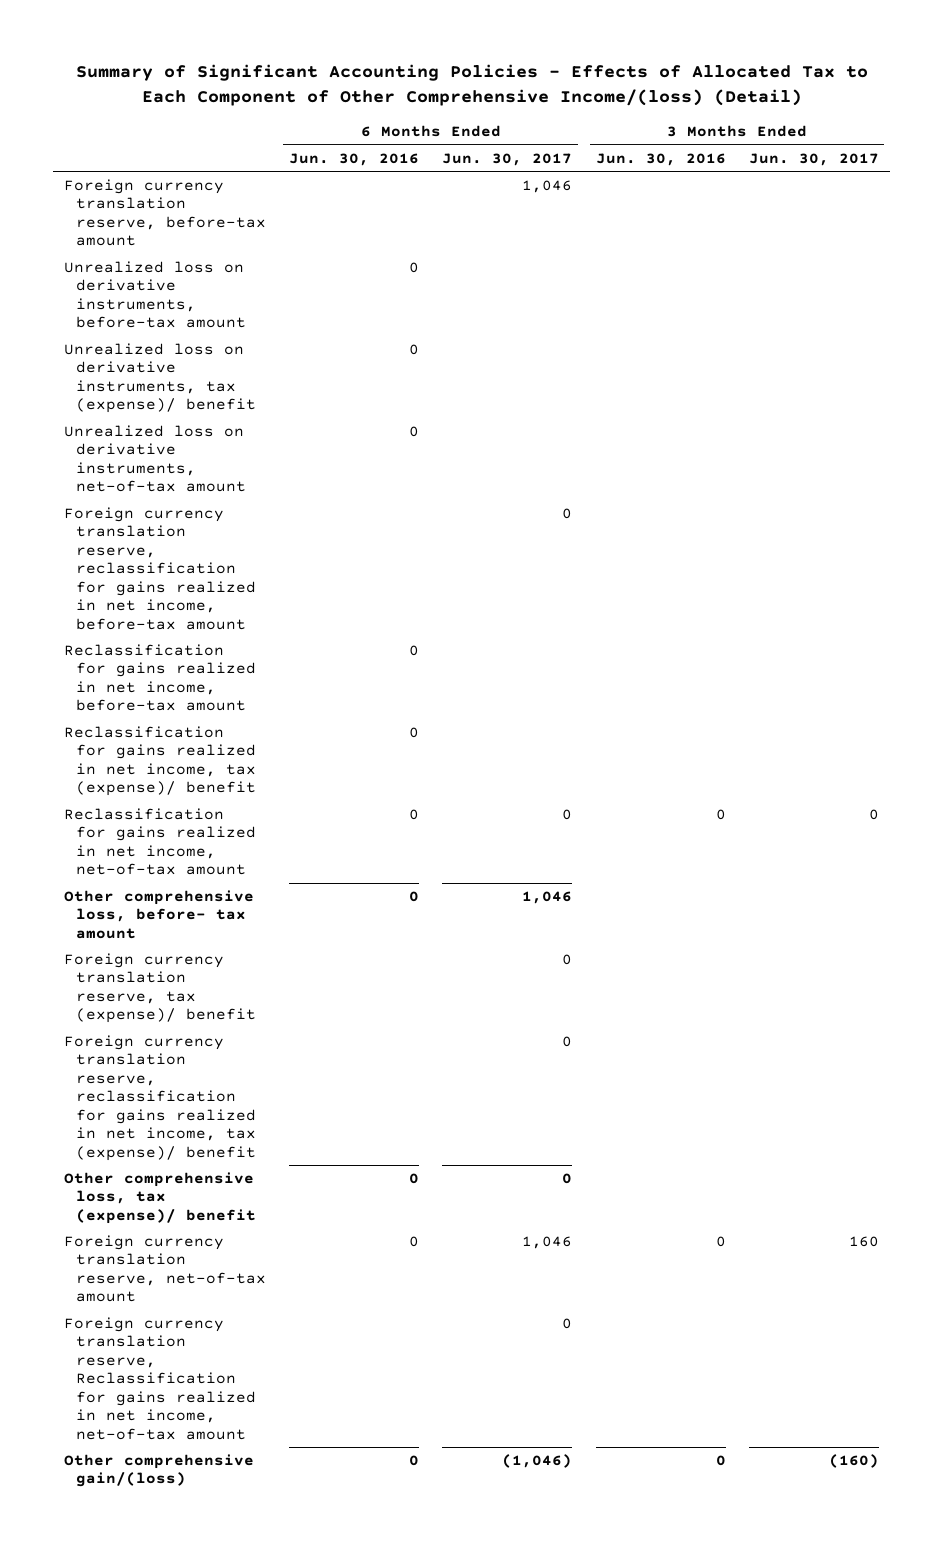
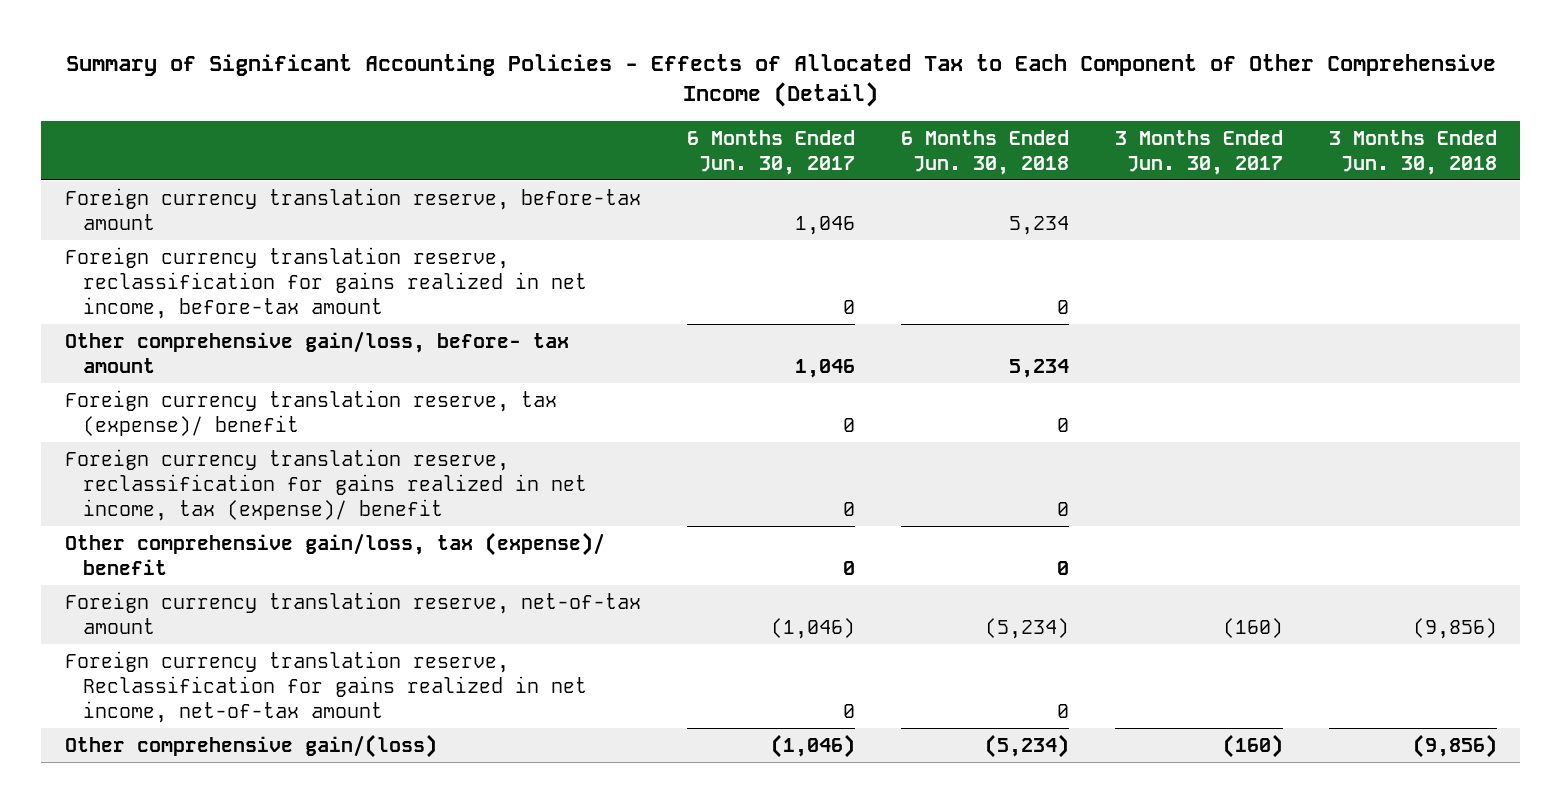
- Summary of Significant Accounting Policies - Effects of Allocated Tax to Each Component of Other Comprehensive Income/(loss) (Detail)
+ Summary of Significant Accounting Policies - Effects of Allocated Tax to Each Component of Other Comprehensive Income (Detail)
- | 6 Months Ended Jun. 30, 2016 | 6 Months Ended Jun. 30, 2017 | 3 Months Ended Jun. 30, 2016 | 3 Months Ended Jun. 30, 2017
+ | 6 Months Ended Jun. 30, 2017 | 6 Months Ended Jun. 30, 2018 | 3 Months Ended Jun. 30, 2017 | 3 Months Ended Jun. 30, 2018
- Unrealized loss on derivative instruments, before-tax amount | 0 | | |
- Unrealized loss on derivative instruments, tax (expense)/ benefit | 0 | | |
- Unrealized loss on derivative instruments, net-of-tax amount | 0 | | |
- Reclassification for gains realized in net income, before-tax amount | 0 | | |
- Reclassification for gains realized in net income, tax (expense)/ benefit | 0 | | |
- Reclassification for gains realized in net income, net-of-tax amount | 0 | 0 | 0 | 0
- Other comprehensive loss, before- tax amount | 0 | 1,046 | |
+ Other comprehensive gain/loss, before- tax amount | 1,046 | 5,234 | |
- Other comprehensive loss, tax (expense)/ benefit | 0 | 0 | |
- Foreign currency translation reserve, net-of-tax amount | 0 | 1,046 | 0 | 160
+ Other comprehensive gain/loss, tax (expense)/ benefit | 0 | 0 | |
+ Foreign currency translation reserve, net-of-tax amount | (1,046) | (5,234) | (160) | (9,856)

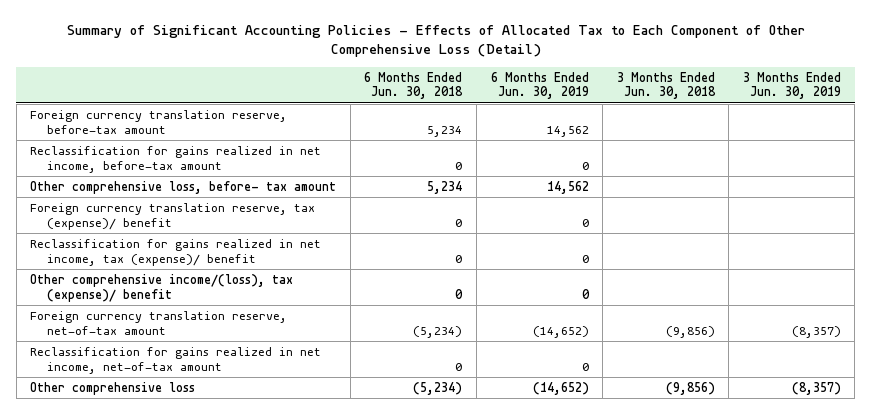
- Summary of Significant Accounting Policies - Effects of Allocated Tax to Each Component of Other Comprehensive Income (Detail)
+ Summary of Significant Accounting Policies - Effects of Allocated Tax to Each Component of Other Comprehensive Loss (Detail)
- | 6 Months Ended Jun. 30, 2017 | 6 Months Ended Jun. 30, 2018 | 3 Months Ended Jun. 30, 2017 | 3 Months Ended Jun. 30, 2018
+ | 6 Months Ended Jun. 30, 2018 | 6 Months Ended Jun. 30, 2019 | 3 Months Ended Jun. 30, 2018 | 3 Months Ended Jun. 30, 2019
- Foreign currency translation reserve, reclassification for gains realized in net income, before-tax amount | 0 | 0 | |
- Other comprehensive gain/loss, before- tax amount | 1,046 | 5,234 | |
+ Reclassification for gains realized in net income, before-tax amount | 0 | 0 | |
+ Other comprehensive loss, before- tax amount | 5,234 | 14,562 | |
- Foreign currency translation reserve, reclassification for gains realized in net income, tax (expense)/ benefit | 0 | 0 | |
- Other comprehensive gain/loss, tax (expense)/ benefit | 0 | 0 | |
+ Reclassification for gains realized in net income, tax (expense)/ benefit | 0 | 0 | |
+ Other comprehensive income/(loss), tax (expense)/ benefit | 0 | 0 | |
- Foreign currency translation reserve, Reclassification for gains realized in net income, net-of-tax amount | 0 | 0 | |
- Other comprehensive gain/(loss) | (1,046) | (5,234) | (160) | (9,856)
+ Reclassification for gains realized in net income, net-of-tax amount | 0 | 0 | |
+ Other comprehensive loss | (5,234) | (14,652) | (9,856) | (8,357)

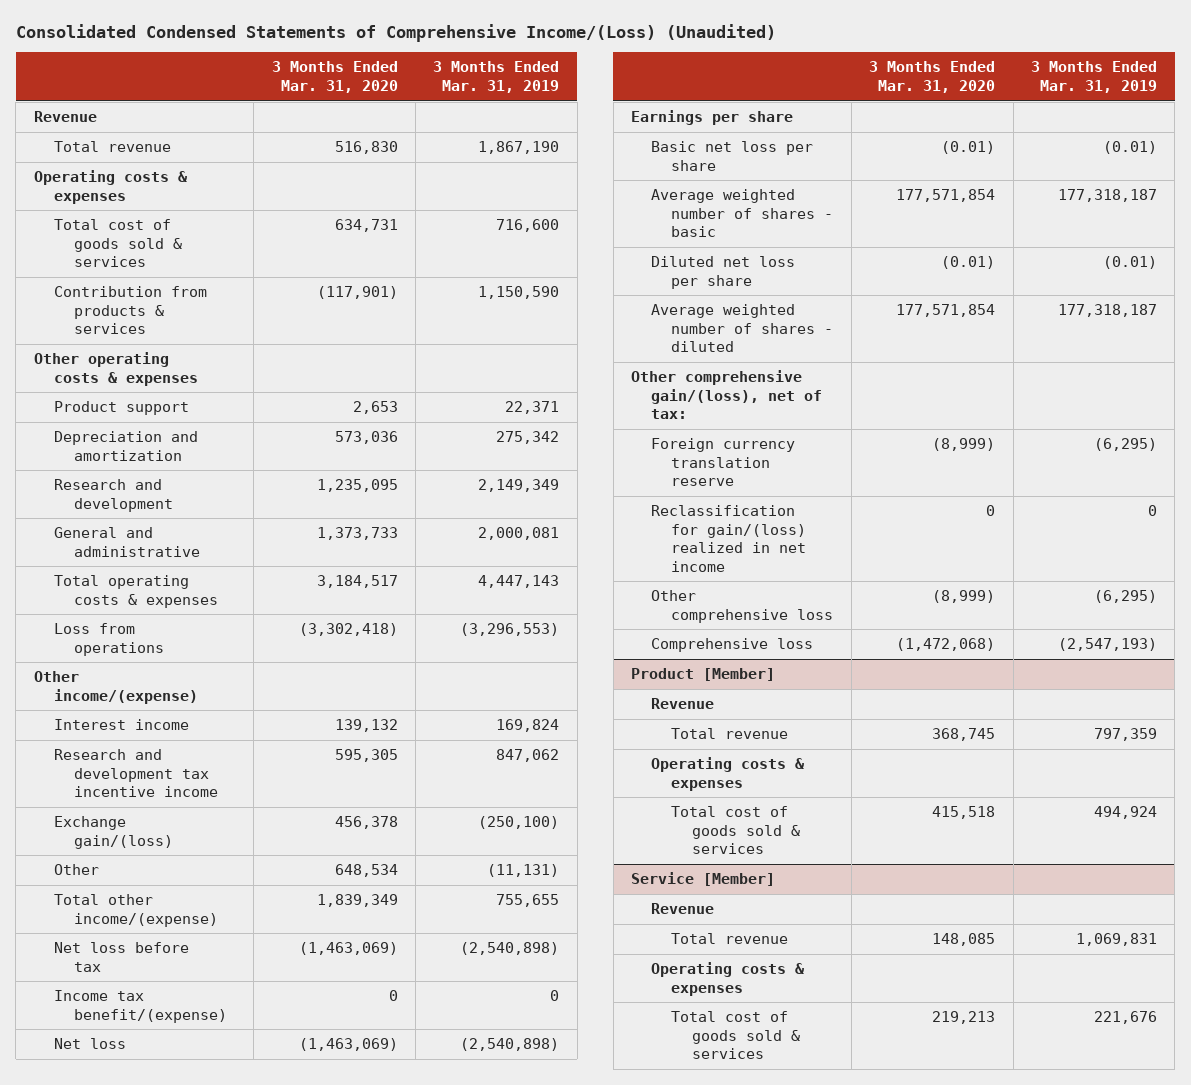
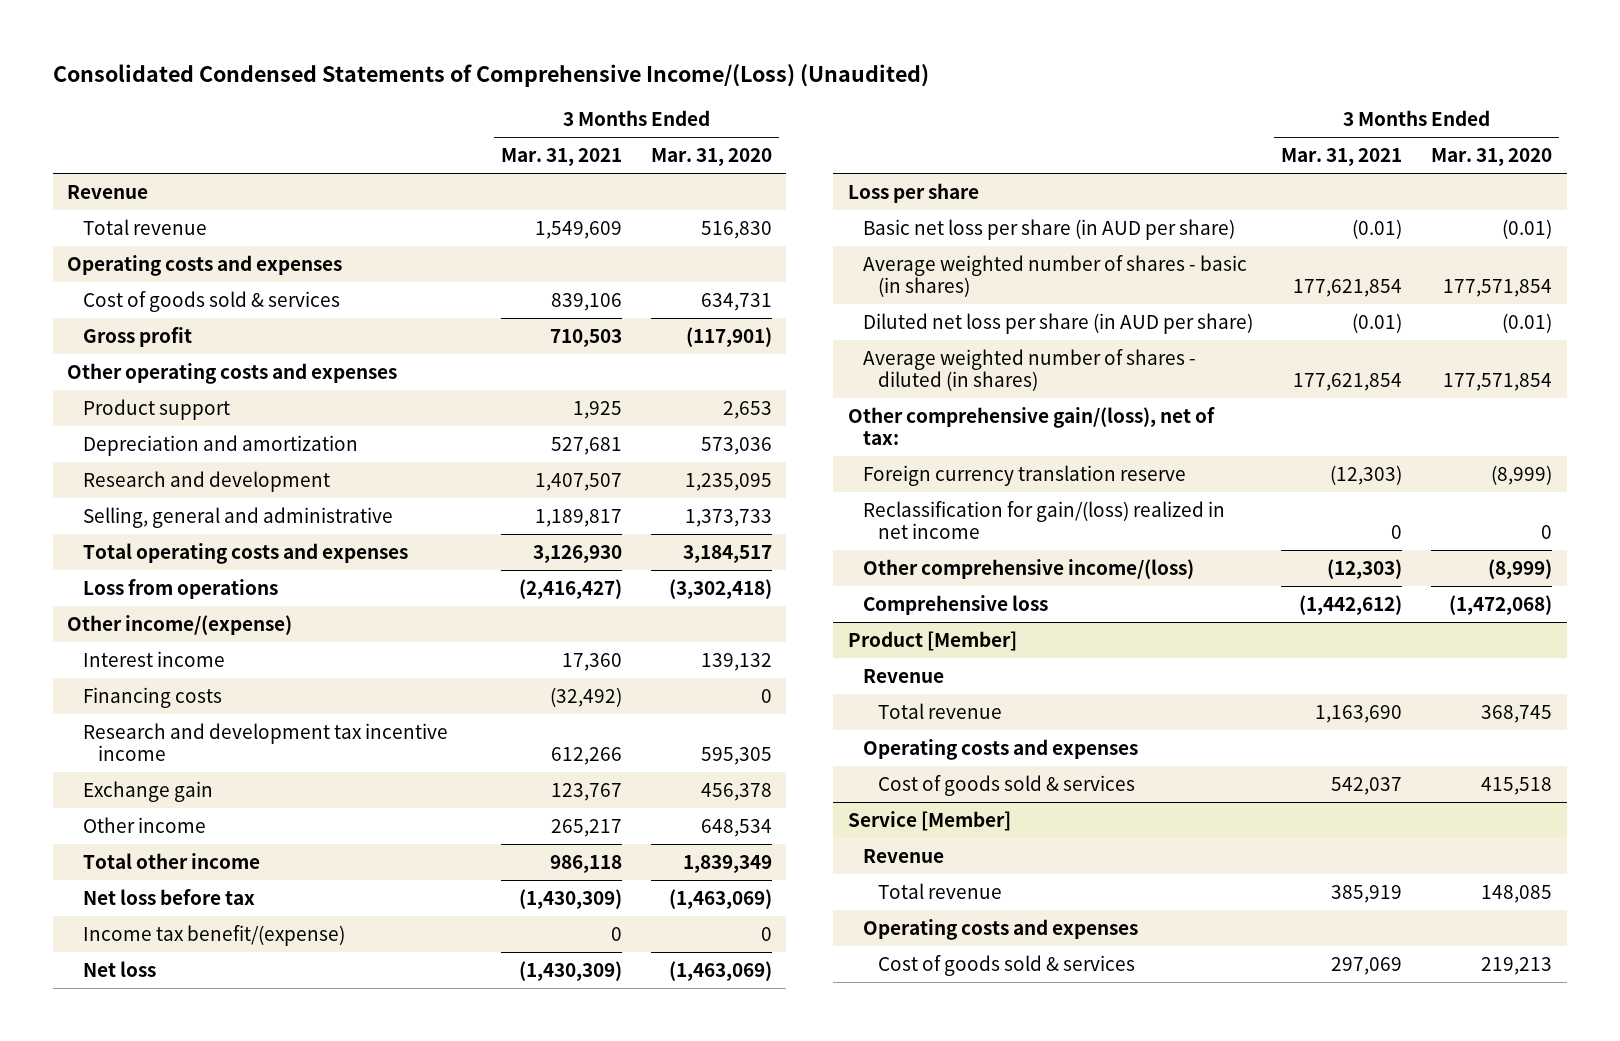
- | 3 Months Ended Mar. 31, 2020 | 3 Months Ended Mar. 31, 2019
+ | 3 Months Ended Mar. 31, 2021 | 3 Months Ended Mar. 31, 2020
- Operating costs & expenses
- Total cost of goods sold & services | 634,731 | 716,600
- Contribution from products & services | (117,901) | 1,150,590
- Other operating costs & expenses
+ Operating costs and expenses
+ Cost of goods sold & services | 839,106 | 634,731
+ Gross profit | 710,503 | (117,901)
+ Other operating costs and expenses
- General and administrative | 1,373,733 | 2,000,081
- Total operating costs & expenses | 3,184,517 | 4,447,143
+ Selling, general and administrative | 1,189,817 | 1,373,733
+ Total operating costs and expenses | 3,126,930 | 3,184,517
+ Financing costs | (32,492) | 0
- Exchange gain/(loss) | 456,378 | (250,100)
- Other | 648,534 | (11,131)
- Total other income/(expense) | 1,839,349 | 755,655
+ Exchange gain | 123,767 | 456,378
+ Other income | 265,217 | 648,534
+ Total other income | 986,118 | 1,839,349
- Earnings per share
- Basic net loss per share | (0.01) | (0.01)
- Average weighted number of shares - basic | 177,571,854 | 177,318,187
- Diluted net loss per share | (0.01) | (0.01)
- Average weighted number of shares - diluted | 177,571,854 | 177,318,187
+ Loss per share
+ Basic net loss per share (in AUD per share) | (0.01) | (0.01)
+ Average weighted number of shares - basic (in shares) | 177,621,854 | 177,571,854
+ Diluted net loss per share (in AUD per share) | (0.01) | (0.01)
+ Average weighted number of shares - diluted (in shares) | 177,621,854 | 177,571,854
- Other comprehensive loss | (8,999) | (6,295)
+ Other comprehensive income/(loss) | (12,303) | (8,999)
@ Product [Member]
- Operating costs & expenses
- Total cost of goods sold & services | 415,518 | 494,924
+ Operating costs and expenses
+ Cost of goods sold & services | 542,037 | 415,518
@ Service [Member]
- Operating costs & expenses
- Total cost of goods sold & services | 219,213 | 221,676
+ Operating costs and expenses
+ Cost of goods sold & services | 297,069 | 219,213

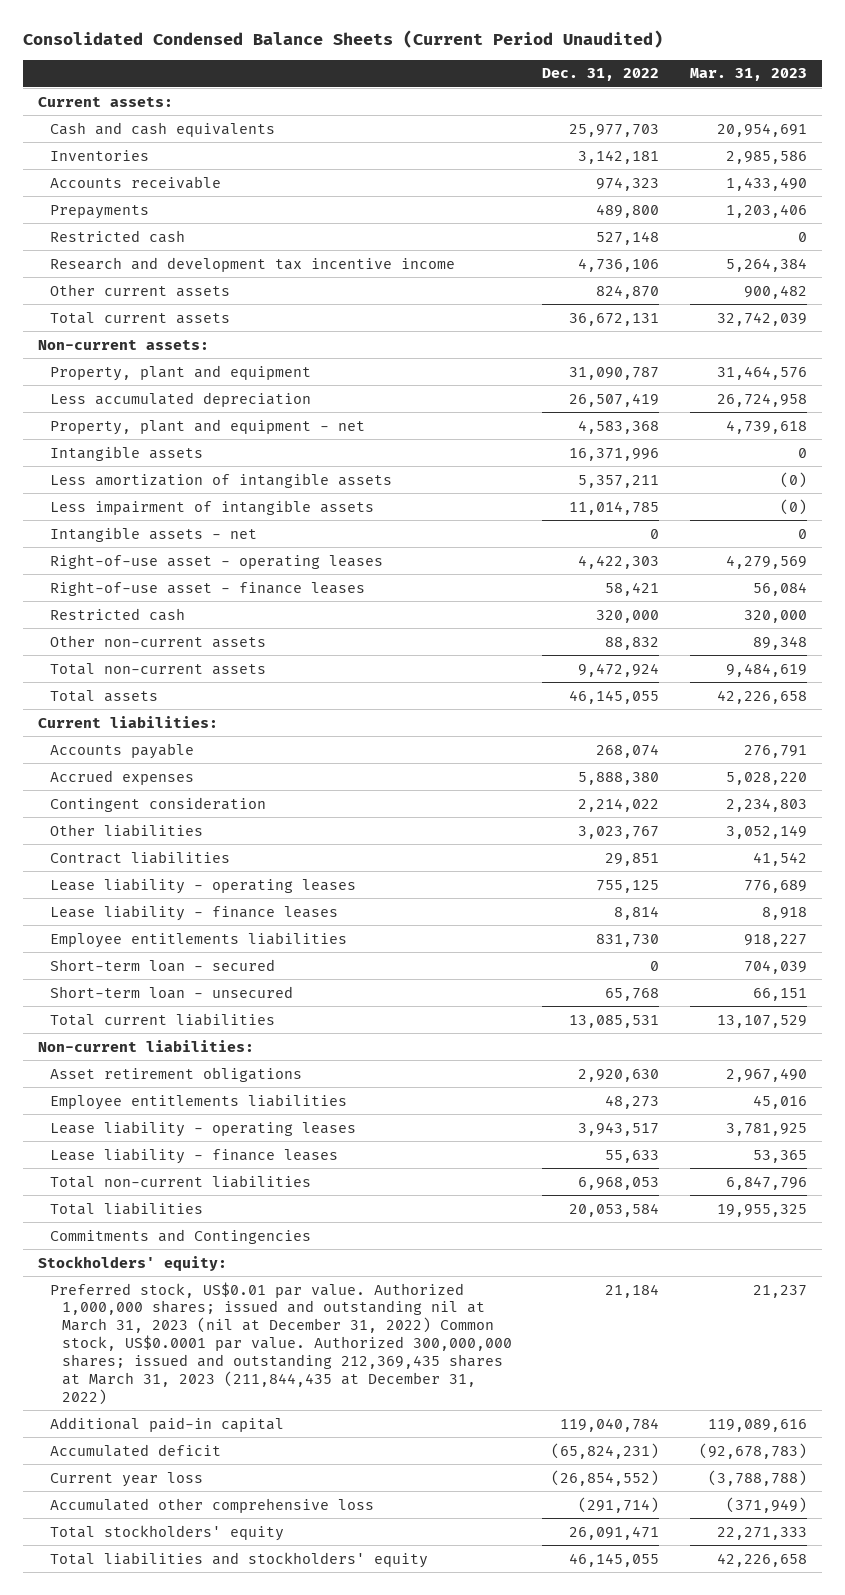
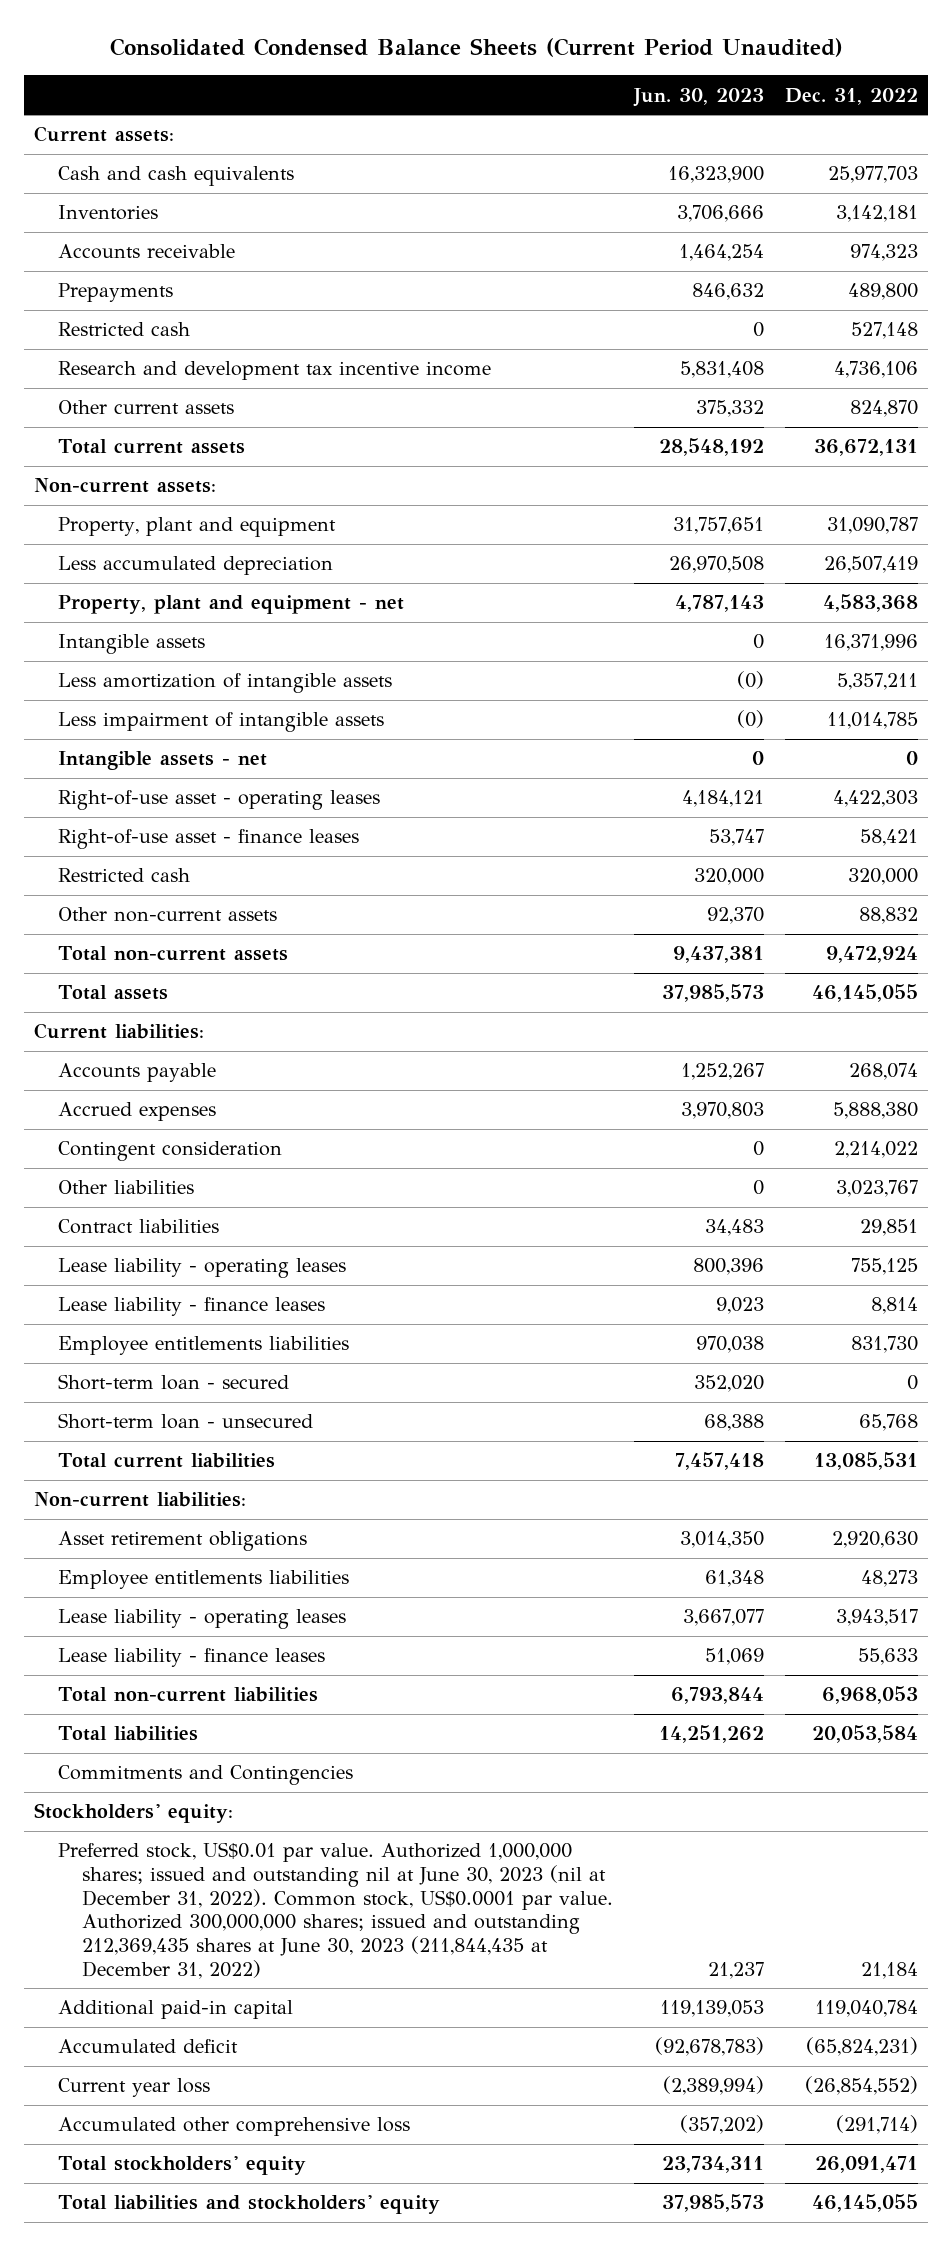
- | Dec. 31, 2022 | Mar. 31, 2023
+ | Jun. 30, 2023 | Dec. 31, 2022
- Preferred stock, US$0.01 par value. Authorized 1,000,000 shares; issued and outstanding nil at March 31, 2023 (nil at December 31, 2022) Common stock, US$0.0001 par value. Authorized 300,000,000 shares; issued and outstanding 212,369,435 shares at March 31, 2023 (211,844,435 at December 31, 2022) | 21,184 | 21,237
+ Preferred stock, US$0.01 par value. Authorized 1,000,000 shares; issued and outstanding nil at June 30, 2023 (nil at December 31, 2022). Common stock, US$0.0001 par value. Authorized 300,000,000 shares; issued and outstanding 212,369,435 shares at June 30, 2023 (211,844,435 at December 31, 2022) | 21,237 | 21,184

